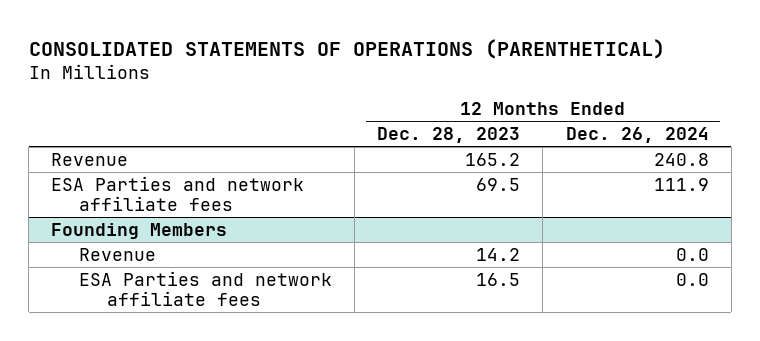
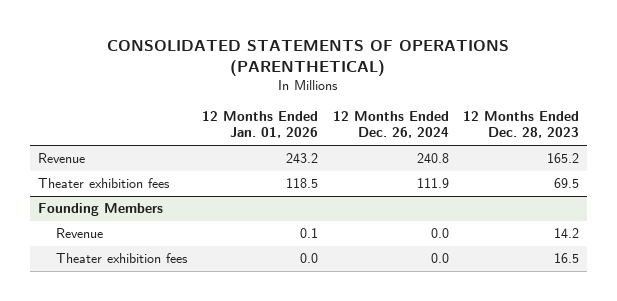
- | 12 Months Ended Dec. 28, 2023 | 12 Months Ended Dec. 26, 2024
+ | 12 Months Ended Jan. 01, 2026 | 12 Months Ended Dec. 26, 2024 | 12 Months Ended Dec. 28, 2023
- ESA Parties and network affiliate fees | 69.5 | 111.9
+ Theater exhibition fees | 118.5 | 111.9 | 69.5
@ Founding Members
- ESA Parties and network affiliate fees | 16.5 | 0.0
+ Theater exhibition fees | 0.0 | 0.0 | 16.5

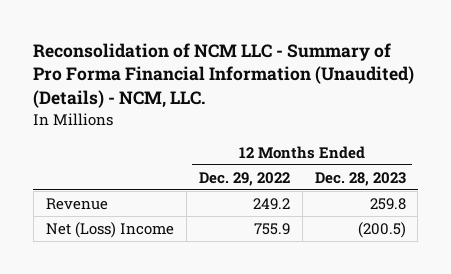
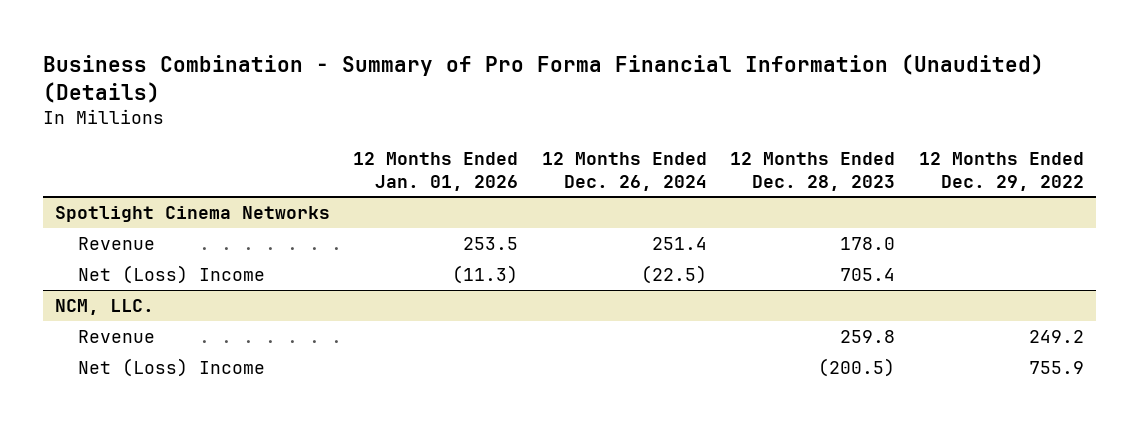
- Reconsolidation of NCM LLC - Summary of Pro Forma Financial Information (Unaudited) (Details) - NCM, LLC.
+ Business Combination - Summary of Pro Forma Financial Information (Unaudited) (Details)
- | 12 Months Ended Dec. 29, 2022 | 12 Months Ended Dec. 28, 2023
+ | 12 Months Ended Jan. 01, 2026 | 12 Months Ended Dec. 26, 2024 | 12 Months Ended Dec. 28, 2023 | 12 Months Ended Dec. 29, 2022
+ Spotlight Cinema Networks
+ Revenue | 253.5 | 251.4 | 178.0 |
+ Net (Loss) Income | (11.3) | (22.5) | 705.4 |
+ NCM, LLC.

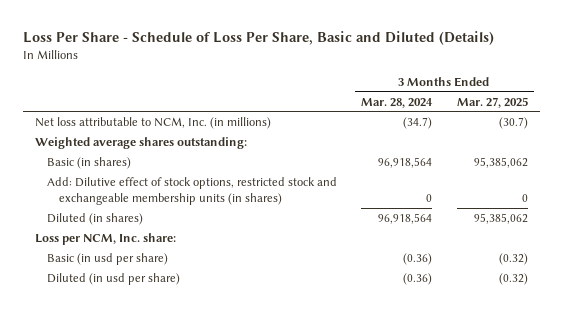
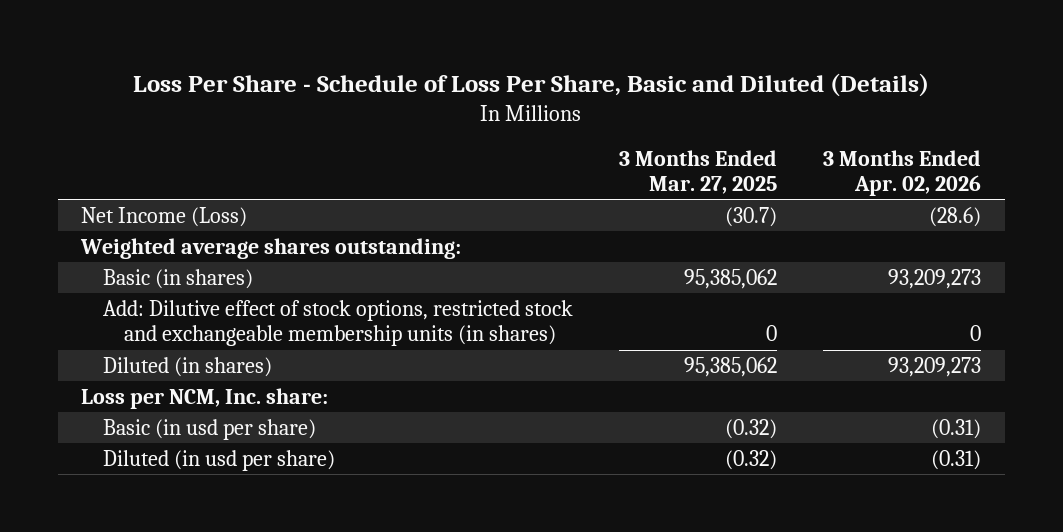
- | 3 Months Ended Mar. 28, 2024 | 3 Months Ended Mar. 27, 2025
+ | 3 Months Ended Mar. 27, 2025 | 3 Months Ended Apr. 02, 2026
- Net loss attributable to NCM, Inc. (in millions) | (34.7) | (30.7)
+ Net Income (Loss) | (30.7) | (28.6)

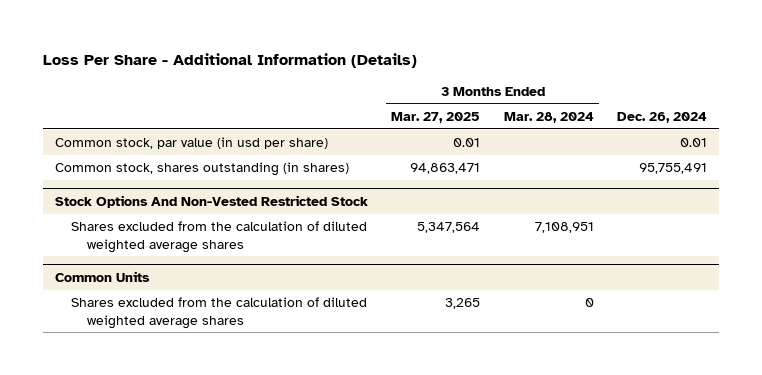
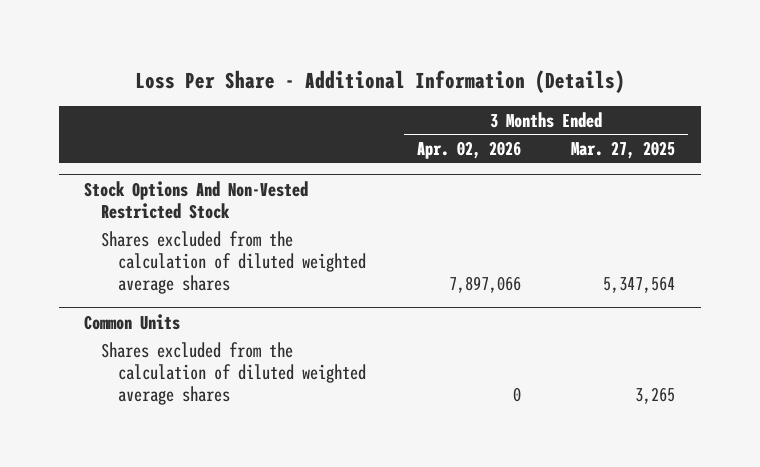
- | 3 Months Ended Mar. 27, 2025 | 3 Months Ended Mar. 28, 2024 | Dec. 26, 2024
+ | 3 Months Ended Apr. 02, 2026 | 3 Months Ended Mar. 27, 2025
- Common stock, par value (in usd per share) | 0.01 | | 0.01
- Common stock, shares outstanding (in shares) | 94,863,471 | | 95,755,491

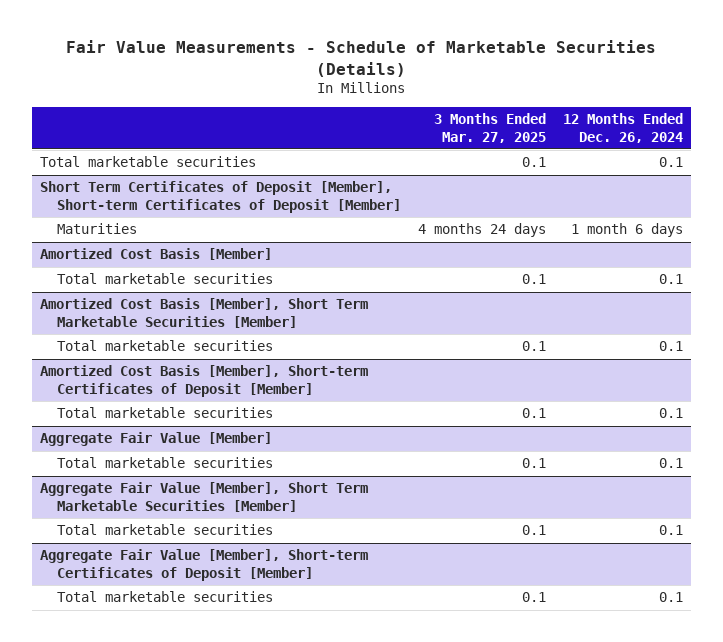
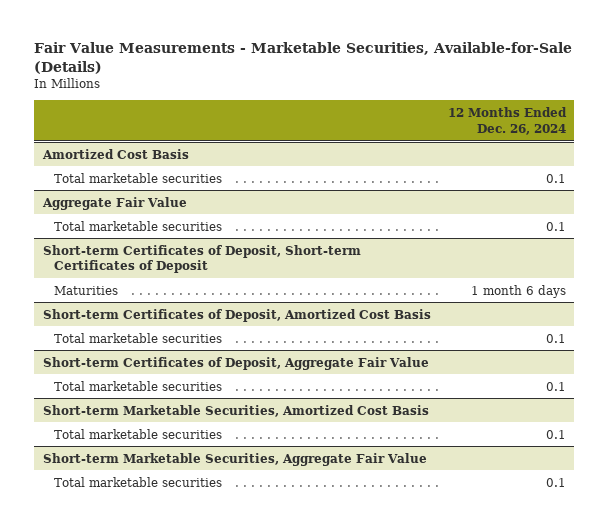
- Fair Value Measurements - Schedule of Marketable Securities (Details)
+ Fair Value Measurements - Marketable Securities, Available-for-Sale (Details)
- | 3 Months Ended Mar. 27, 2025 | 12 Months Ended Dec. 26, 2024
+ | 12 Months Ended Dec. 26, 2024
- Total marketable securities | 0.1 | 0.1
- Short Term Certificates of Deposit [Member], Short-term Certificates of Deposit [Member]
- Maturities | 4 months 24 days | 1 month 6 days
- Amortized Cost Basis [Member]
+ Amortized Cost Basis
- Amortized Cost Basis [Member], Short Term Marketable Securities [Member]
+ Aggregate Fair Value
- Amortized Cost Basis [Member], Short-term Certificates of Deposit [Member]
+ Short-term Certificates of Deposit, Short-term Certificates of Deposit
+ Maturities | 1 month 6 days
+ Short-term Certificates of Deposit, Amortized Cost Basis
- Aggregate Fair Value [Member]
+ Short-term Certificates of Deposit, Aggregate Fair Value
- Aggregate Fair Value [Member], Short Term Marketable Securities [Member]
+ Short-term Marketable Securities, Amortized Cost Basis
- Aggregate Fair Value [Member], Short-term Certificates of Deposit [Member]
+ Short-term Marketable Securities, Aggregate Fair Value

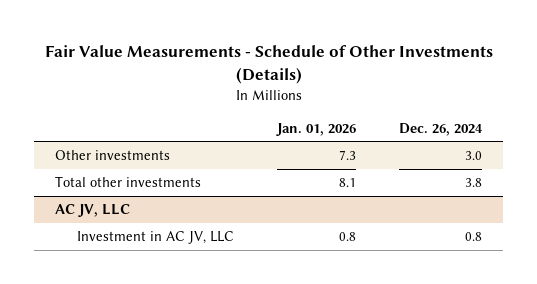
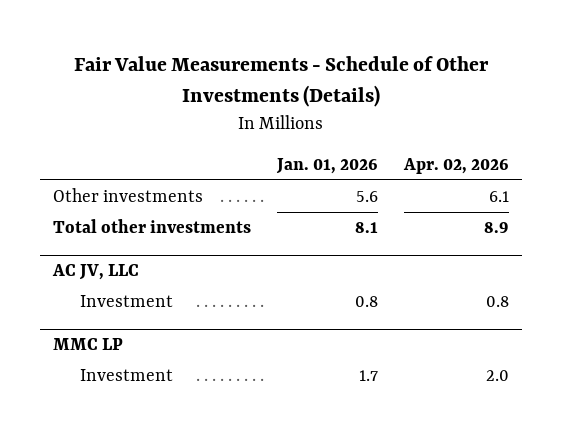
- | Jan. 01, 2026 | Dec. 26, 2024
+ | Jan. 01, 2026 | Apr. 02, 2026
- Other investments | 7.3 | 3.0
+ Other investments | 5.6 | 6.1
@ AC JV, LLC
- Investment in AC JV, LLC | 0.8 | 0.8
+ Investment | 0.8 | 0.8
+ MMC LP
+ Investment | 1.7 | 2.0

